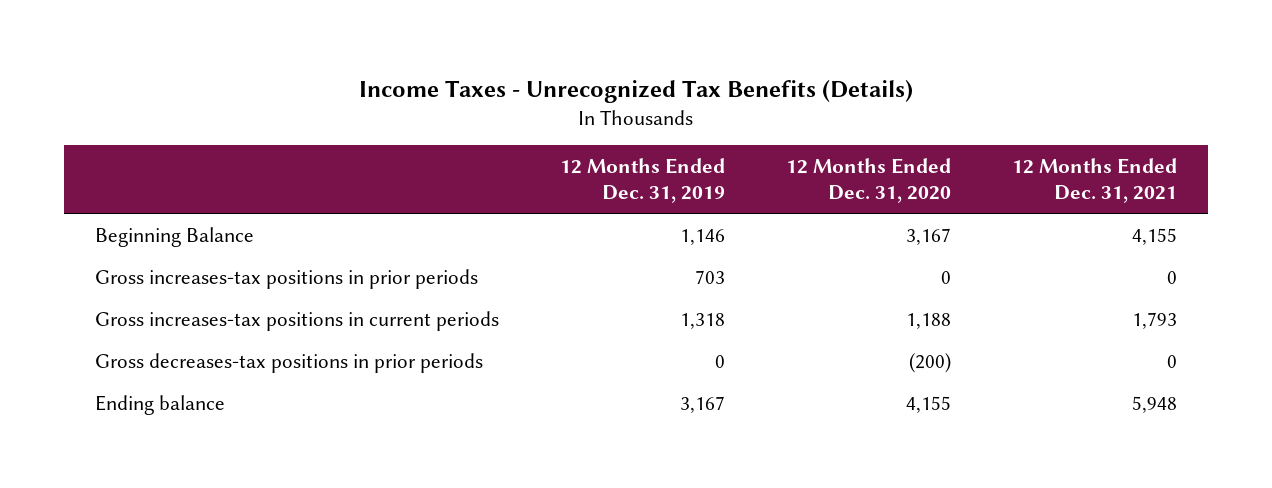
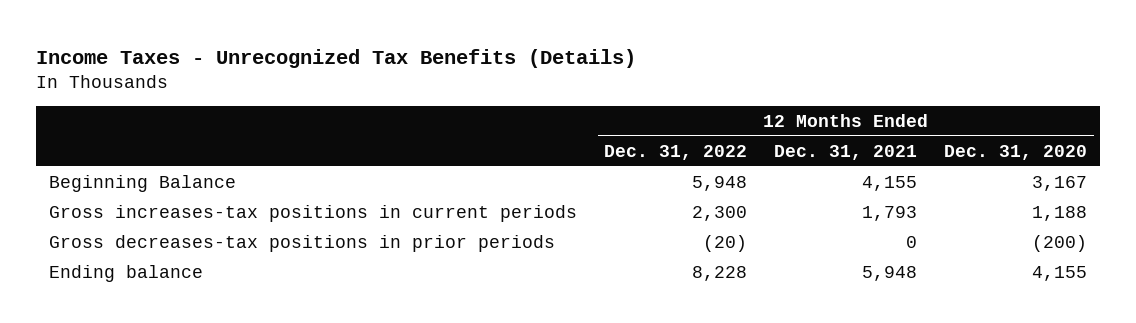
- | 12 Months Ended Dec. 31, 2019 | 12 Months Ended Dec. 31, 2020 | 12 Months Ended Dec. 31, 2021
+ | 12 Months Ended Dec. 31, 2022 | 12 Months Ended Dec. 31, 2021 | 12 Months Ended Dec. 31, 2020
- Gross increases-tax positions in prior periods | 703 | 0 | 0

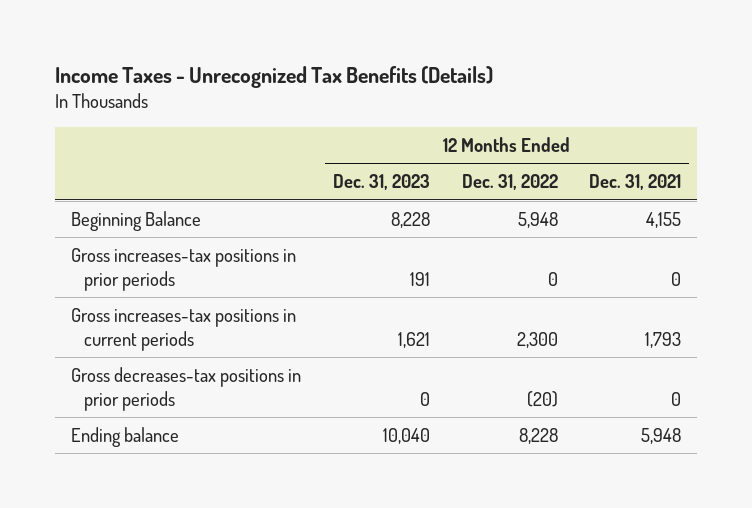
- | 12 Months Ended Dec. 31, 2022 | 12 Months Ended Dec. 31, 2021 | 12 Months Ended Dec. 31, 2020
+ | 12 Months Ended Dec. 31, 2023 | 12 Months Ended Dec. 31, 2022 | 12 Months Ended Dec. 31, 2021
+ Gross increases-tax positions in prior periods | 191 | 0 | 0

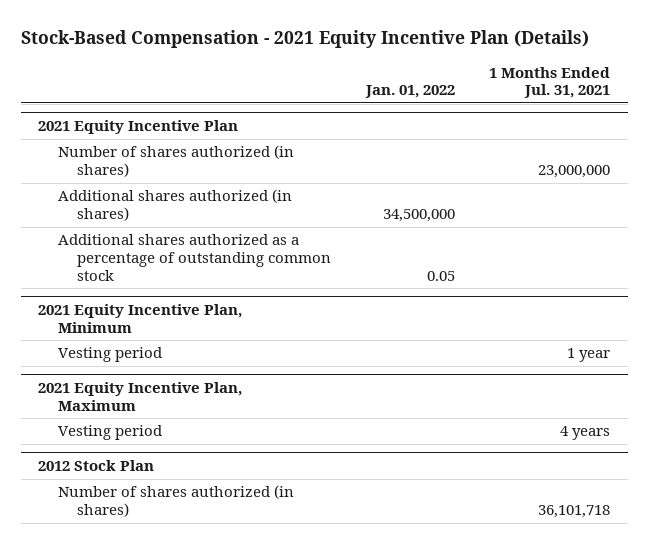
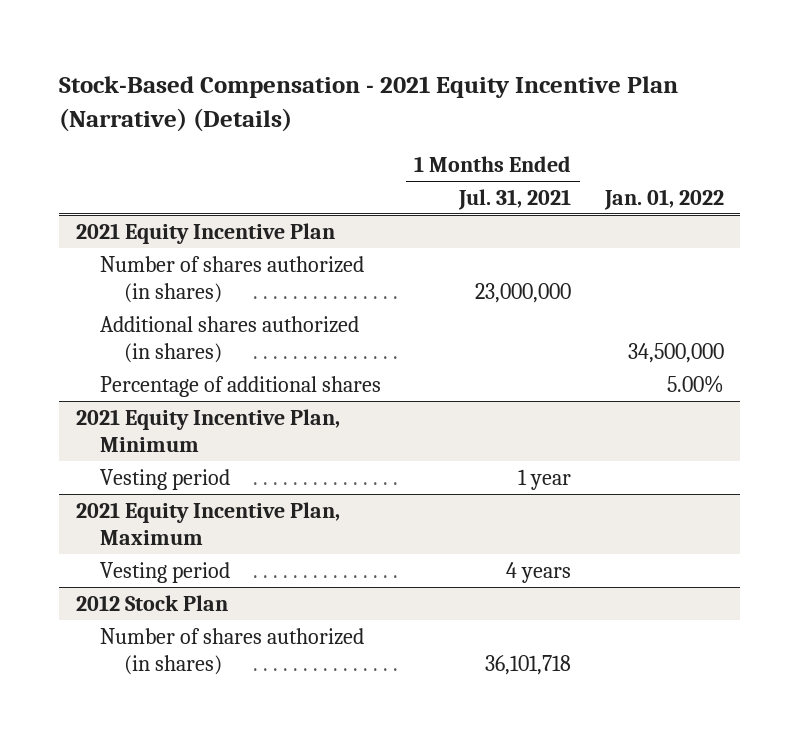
- Stock-Based Compensation - 2021 Equity Incentive Plan (Details)
+ Stock-Based Compensation - 2021 Equity Incentive Plan (Narrative) (Details)
- | Jan. 01, 2022 | 1 Months Ended Jul. 31, 2021
+ | 1 Months Ended Jul. 31, 2021 | Jan. 01, 2022
@ 2021 Equity Incentive Plan
- Additional shares authorized as a percentage of outstanding common stock | 0.05 |
+ Percentage of additional shares | | 5.00%

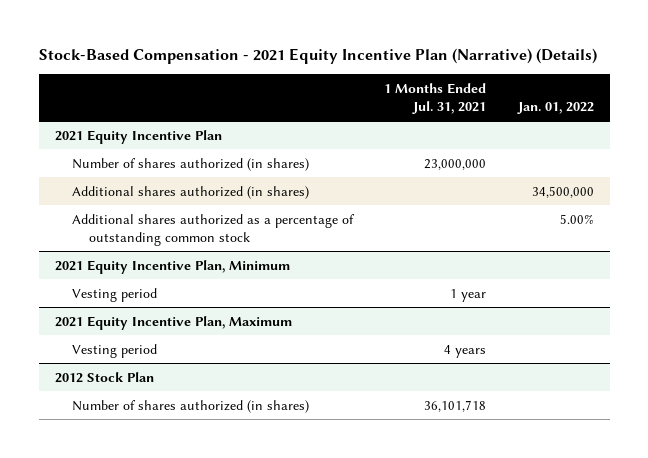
@ 2021 Equity Incentive Plan
- Percentage of additional shares | | 5.00%
+ Additional shares authorized as a percentage of outstanding common stock | | 5.00%

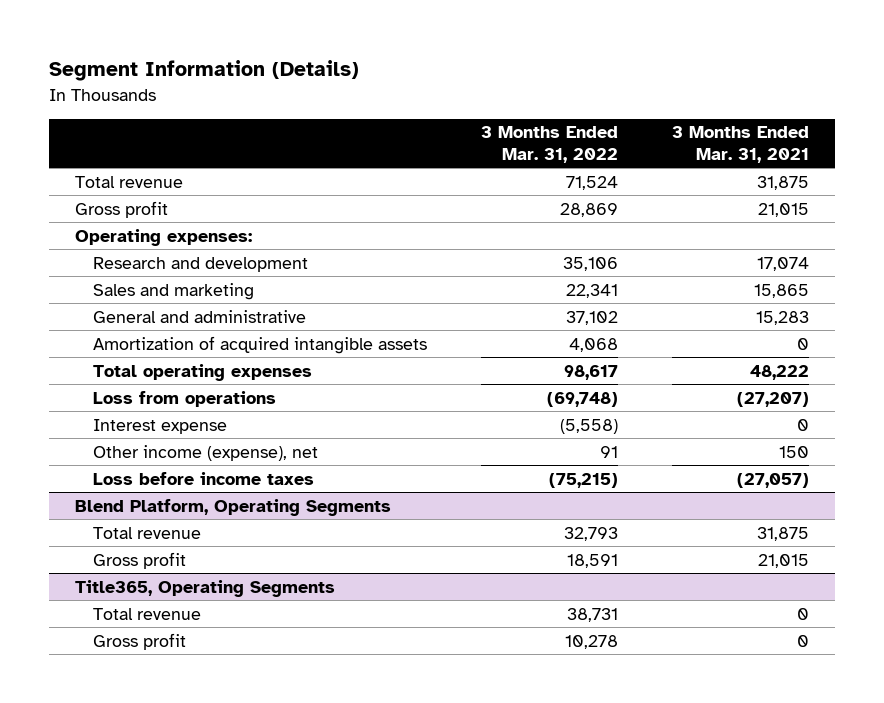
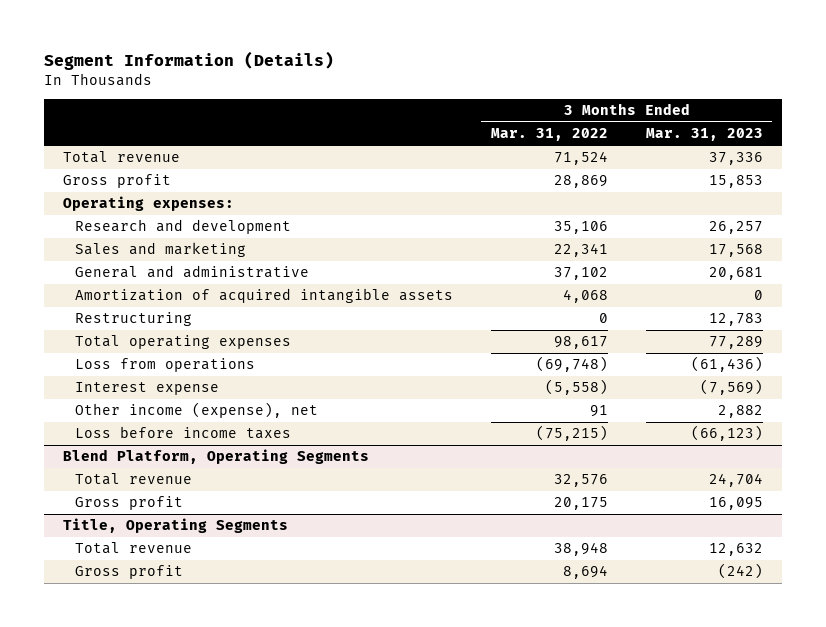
- | 3 Months Ended Mar. 31, 2022 | 3 Months Ended Mar. 31, 2021
+ | 3 Months Ended Mar. 31, 2022 | 3 Months Ended Mar. 31, 2023
+ Restructuring | 0 | 12,783
@ Blend Platform, Operating Segments
- Total revenue | 32,793 | 31,875
- Gross profit | 18,591 | 21,015
- Title365, Operating Segments
- Total revenue | 38,731 | 0
- Gross profit | 10,278 | 0
@ Blend Platform, Operating Segments
+ Total revenue | 32,576 | 24,704
+ Gross profit | 20,175 | 16,095
+ Title, Operating Segments
+ Total revenue | 38,948 | 12,632
+ Gross profit | 8,694 | (242)

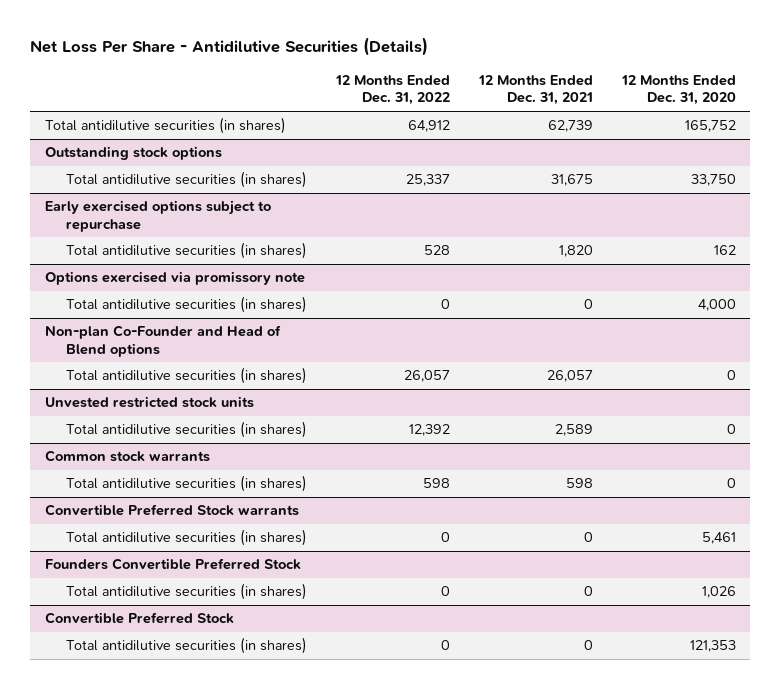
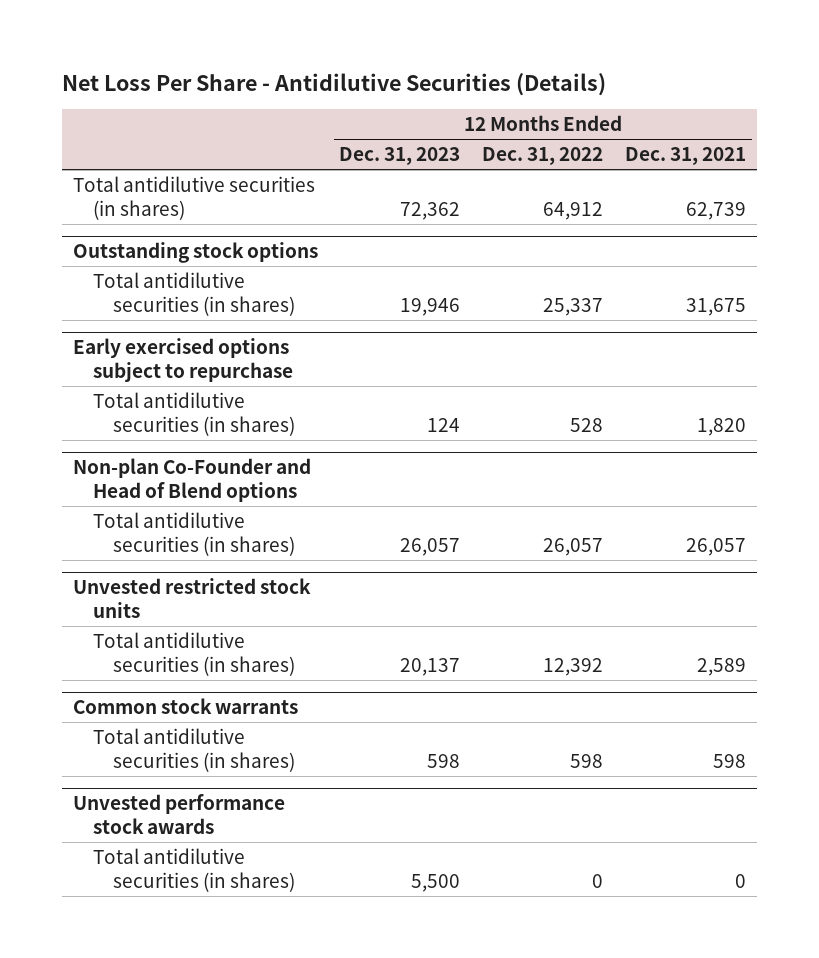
- | 12 Months Ended Dec. 31, 2022 | 12 Months Ended Dec. 31, 2021 | 12 Months Ended Dec. 31, 2020
+ | 12 Months Ended Dec. 31, 2023 | 12 Months Ended Dec. 31, 2022 | 12 Months Ended Dec. 31, 2021
- Options exercised via promissory note
- Total antidilutive securities (in shares) | 0 | 0 | 4,000
- Convertible Preferred Stock warrants
- Total antidilutive securities (in shares) | 0 | 0 | 5,461
- Founders Convertible Preferred Stock
- Total antidilutive securities (in shares) | 0 | 0 | 1,026
- Convertible Preferred Stock
+ Unvested performance stock awards

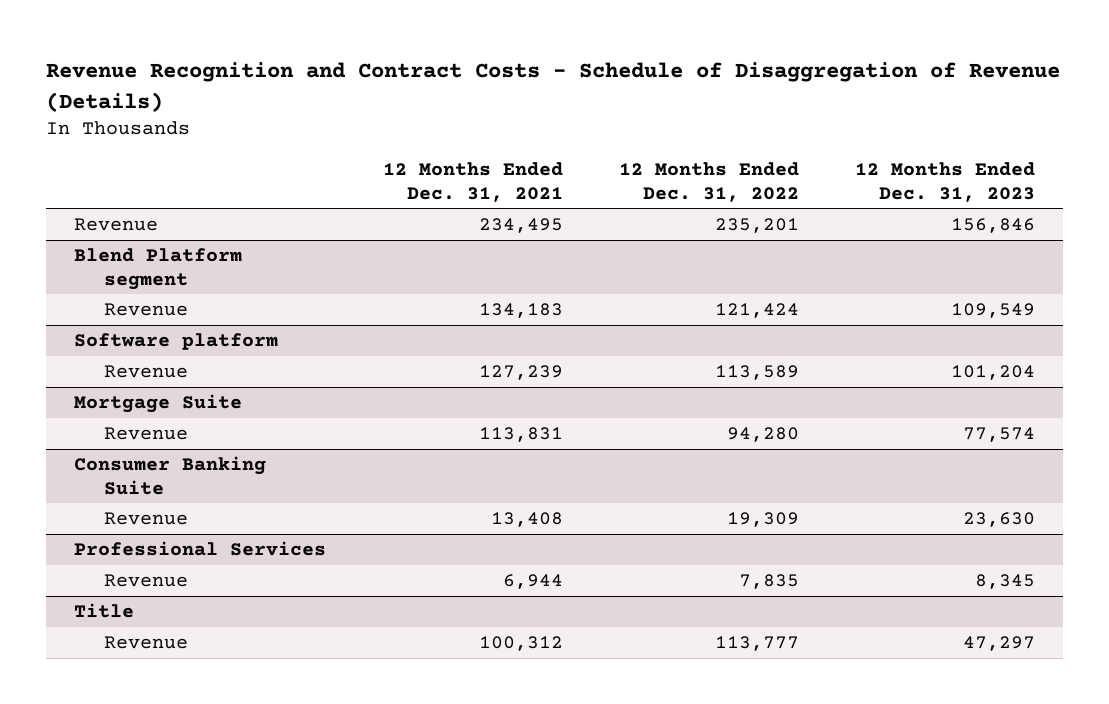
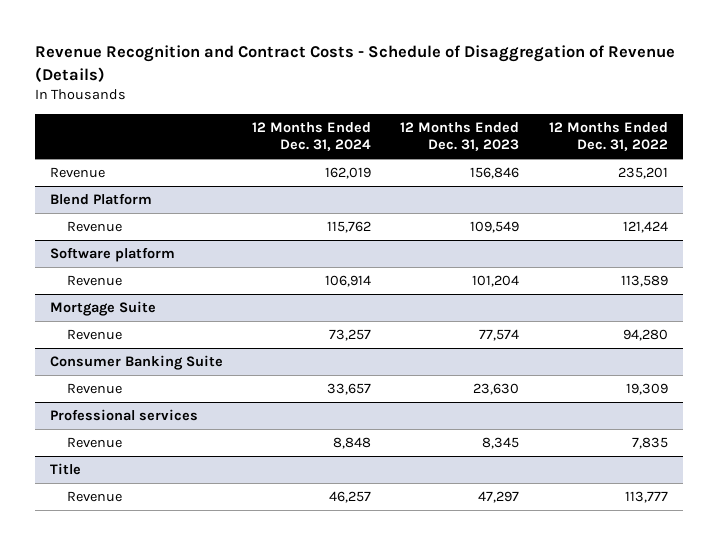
- | 12 Months Ended Dec. 31, 2021 | 12 Months Ended Dec. 31, 2022 | 12 Months Ended Dec. 31, 2023
+ | 12 Months Ended Dec. 31, 2024 | 12 Months Ended Dec. 31, 2023 | 12 Months Ended Dec. 31, 2022
- Blend Platform segment
+ Blend Platform
- Professional Services
+ Professional services

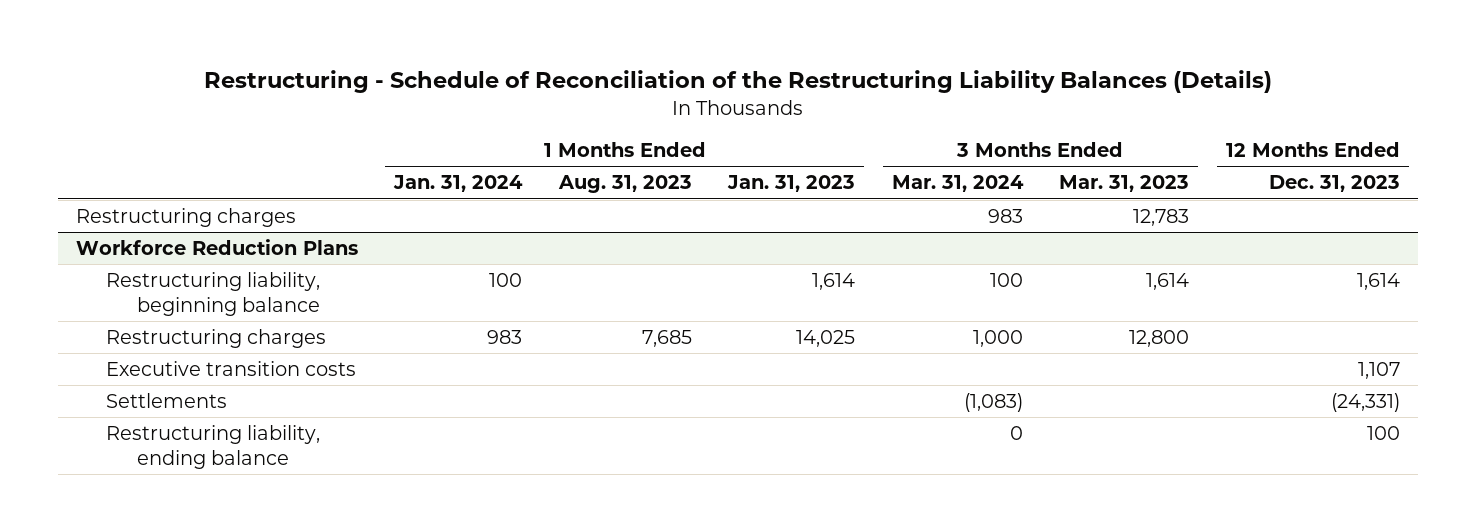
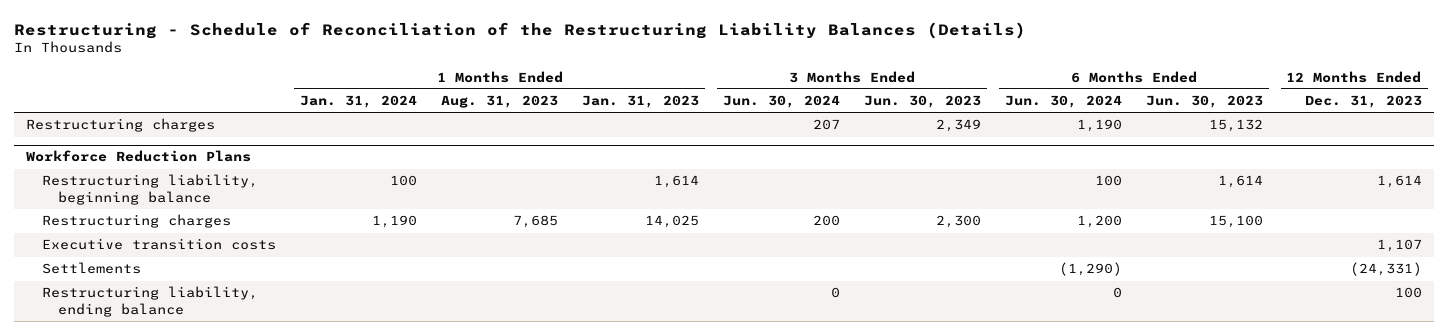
- | 1 Months Ended Jan. 31, 2024 | 1 Months Ended Aug. 31, 2023 | 1 Months Ended Jan. 31, 2023 | 3 Months Ended Mar. 31, 2024 | 3 Months Ended Mar. 31, 2023 | 12 Months Ended Dec. 31, 2023
+ | 1 Months Ended Jan. 31, 2024 | 1 Months Ended Aug. 31, 2023 | 1 Months Ended Jan. 31, 2023 | 3 Months Ended Jun. 30, 2024 | 3 Months Ended Jun. 30, 2023 | 6 Months Ended Jun. 30, 2024 | 6 Months Ended Jun. 30, 2023 | 12 Months Ended Dec. 31, 2023
@ Workforce Reduction Plans
- Restructuring charges | 983 | 7,685 | 14,025 | 1,000 | 12,800 |
+ Restructuring charges | 1,190 | 7,685 | 14,025 | 200 | 2,300 | 1,200 | 15,100 |

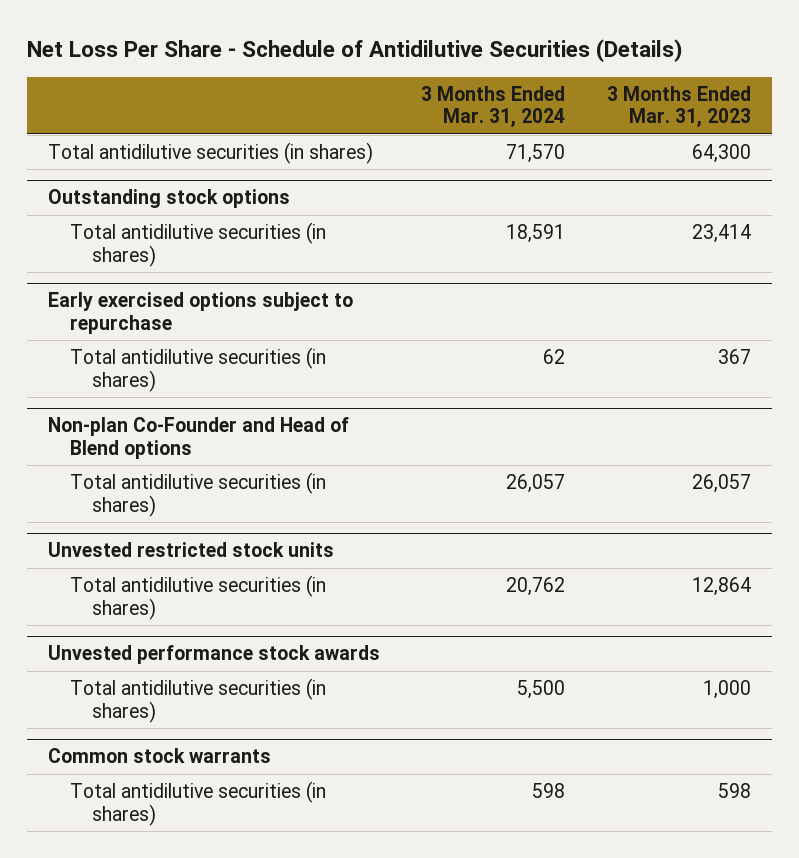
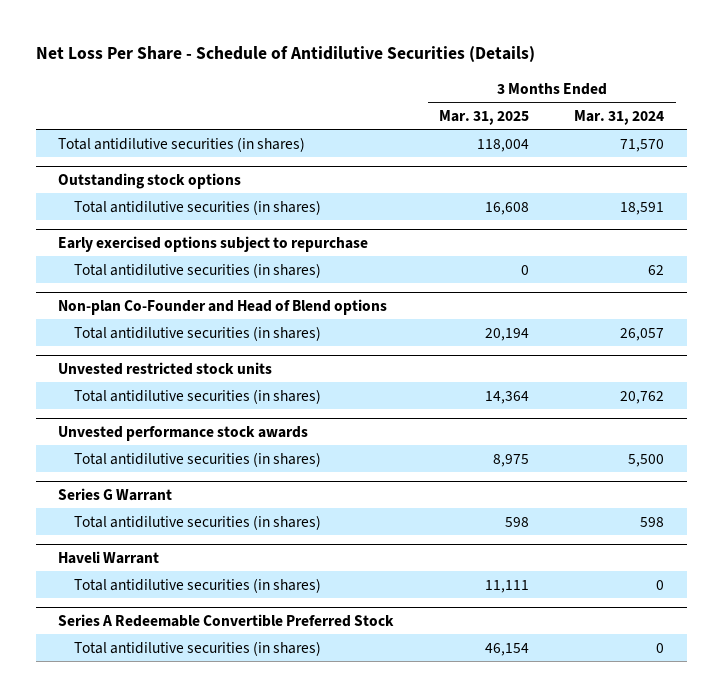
- | 3 Months Ended Mar. 31, 2024 | 3 Months Ended Mar. 31, 2023
+ | 3 Months Ended Mar. 31, 2025 | 3 Months Ended Mar. 31, 2024
- Common stock warrants
+ Series G Warrant
+ Haveli Warrant
+ Total antidilutive securities (in shares) | 11,111 | 0
+ Series A Redeemable Convertible Preferred Stock
+ Total antidilutive securities (in shares) | 46,154 | 0

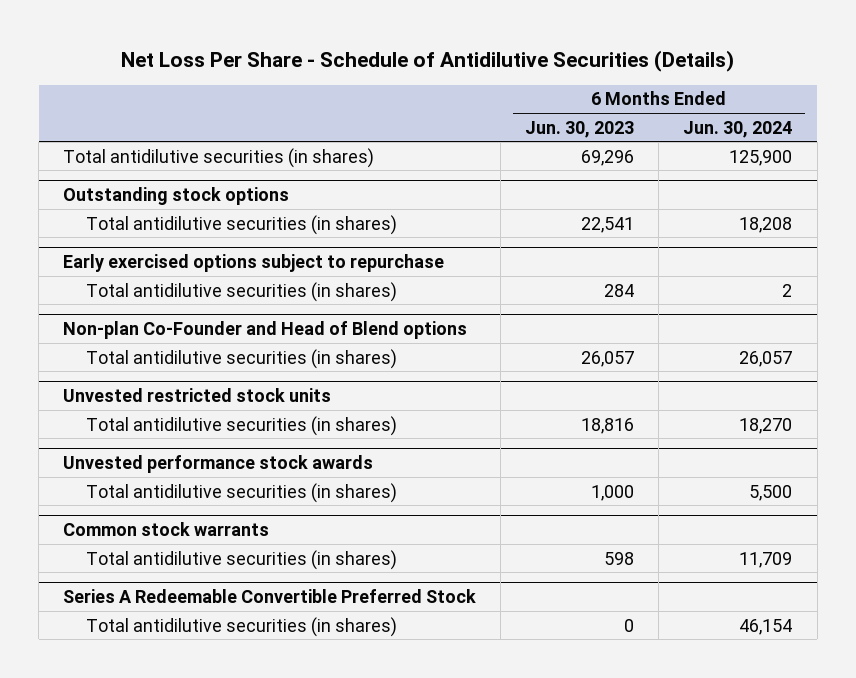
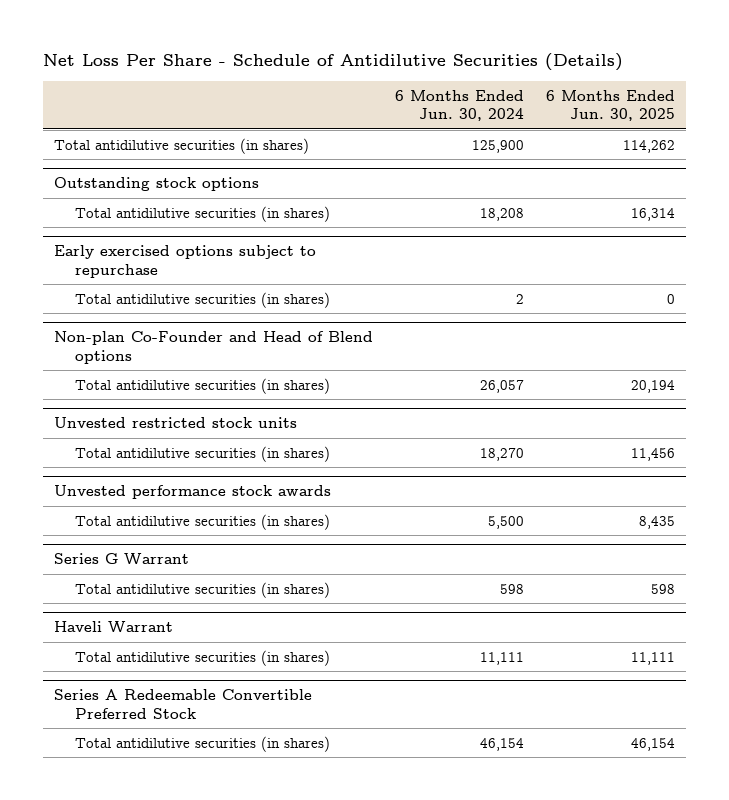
- | 6 Months Ended Jun. 30, 2023 | 6 Months Ended Jun. 30, 2024
+ | 6 Months Ended Jun. 30, 2024 | 6 Months Ended Jun. 30, 2025
- Common stock warrants
- Total antidilutive securities (in shares) | 598 | 11,709
+ Series G Warrant
+ Total antidilutive securities (in shares) | 598 | 598
+ Haveli Warrant
+ Total antidilutive securities (in shares) | 11,111 | 11,111

